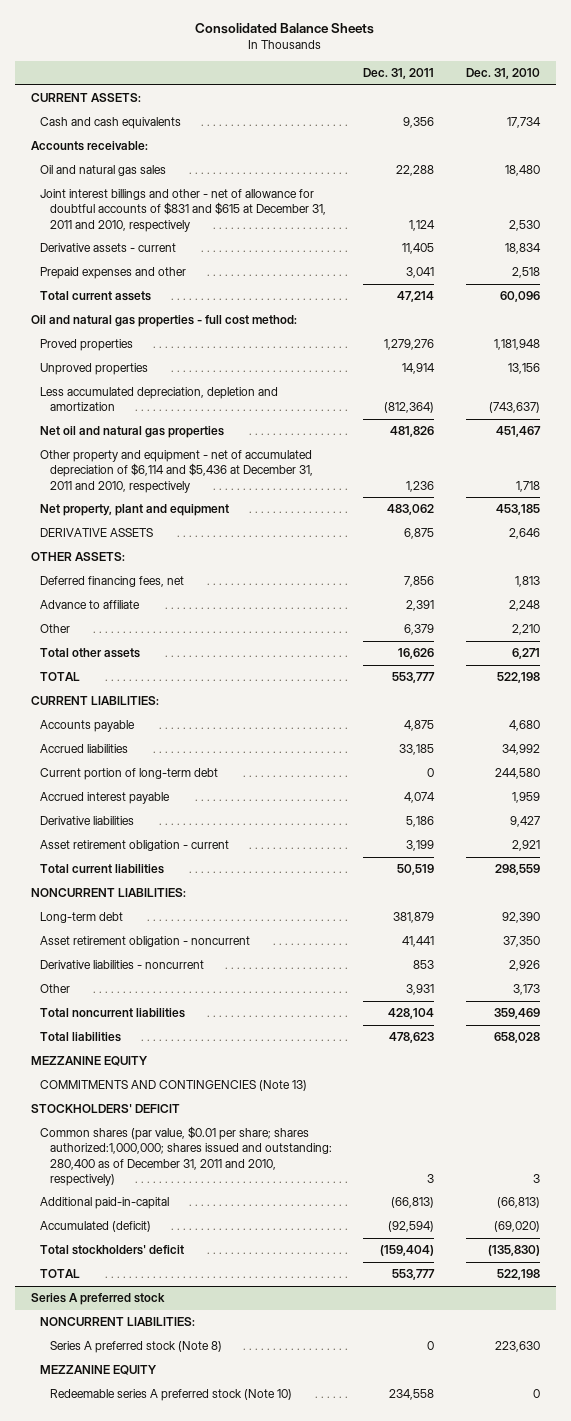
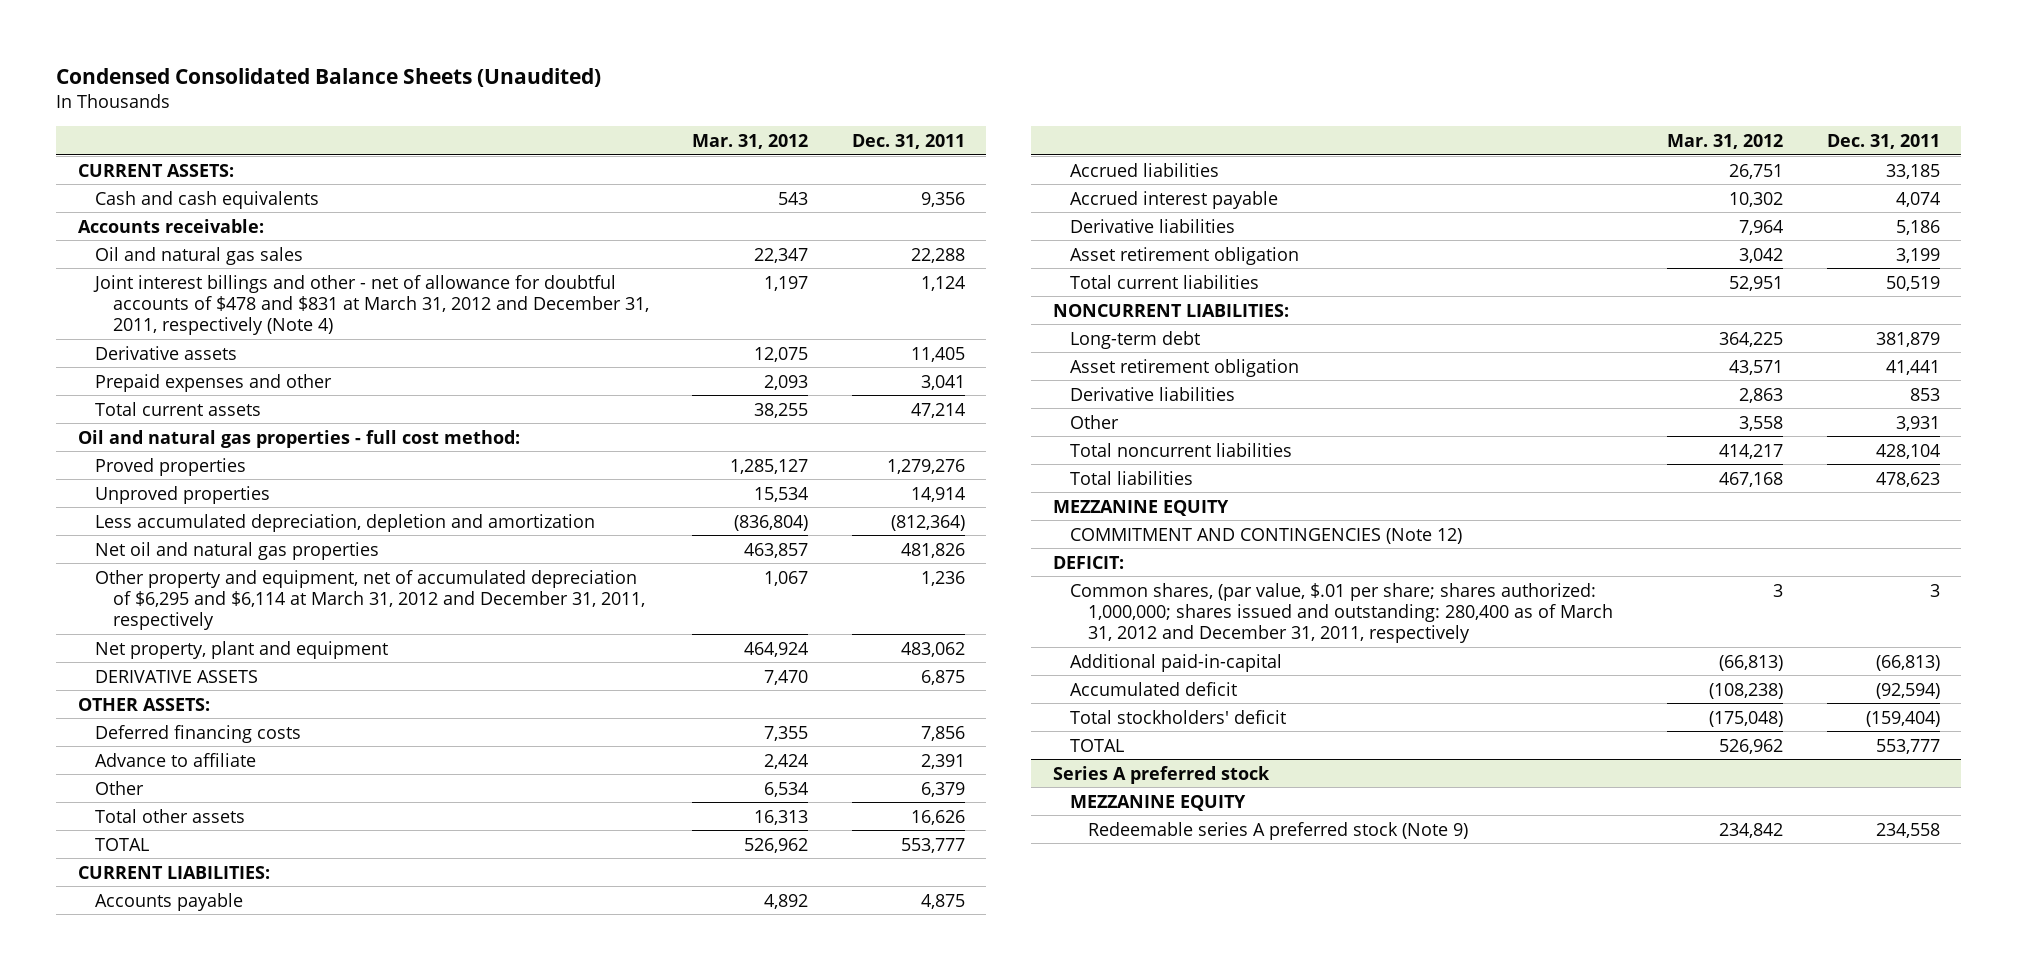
- Consolidated Balance Sheets
+ Condensed Consolidated Balance Sheets (Unaudited)
- | Dec. 31, 2011 | Dec. 31, 2010
+ | Mar. 31, 2012 | Dec. 31, 2011
- Joint interest billings and other - net of allowance for doubtful accounts of $831 and $615 at December 31, 2011 and 2010, respectively | 1,124 | 2,530
- Derivative assets - current | 11,405 | 18,834
+ Joint interest billings and other - net of allowance for doubtful accounts of $478 and $831 at March 31, 2012 and December 31, 2011, respectively (Note 4) | 1,197 | 1,124
+ Derivative assets | 12,075 | 11,405
- Other property and equipment - net of accumulated depreciation of $6,114 and $5,436 at December 31, 2011 and 2010, respectively | 1,236 | 1,718
+ Other property and equipment, net of accumulated depreciation of $6,295 and $6,114 at March 31, 2012 and December 31, 2011, respectively | 1,067 | 1,236
- Deferred financing fees, net | 7,856 | 1,813
+ Deferred financing costs | 7,355 | 7,856
- Current portion of long-term debt | 0 | 244,580
- Asset retirement obligation - current | 3,199 | 2,921
+ Asset retirement obligation | 3,042 | 3,199
- Asset retirement obligation - noncurrent | 41,441 | 37,350
- Derivative liabilities - noncurrent | 853 | 2,926
+ Asset retirement obligation | 43,571 | 41,441
+ Derivative liabilities | 2,863 | 853
- COMMITMENTS AND CONTINGENCIES (Note 13)
- STOCKHOLDERS' DEFICIT
- Common shares (par value, $0.01 per share; shares authorized:1,000,000; shares issued and outstanding: 280,400 as of December 31, 2011 and 2010, respectively) | 3 | 3
+ COMMITMENT AND CONTINGENCIES (Note 12)
+ DEFICIT:
+ Common shares, (par value, $.01 per share; shares authorized: 1,000,000; shares issued and outstanding: 280,400 as of March 31, 2012 and December 31, 2011, respectively | 3 | 3
- Accumulated (deficit) | (92,594) | (69,020)
+ Accumulated deficit | (108,238) | (92,594)
@ Series A preferred stock
- NONCURRENT LIABILITIES:
- Series A preferred stock (Note 8) | 0 | 223,630
- Redeemable series A preferred stock (Note 10) | 234,558 | 0
+ Redeemable series A preferred stock (Note 9) | 234,842 | 234,558

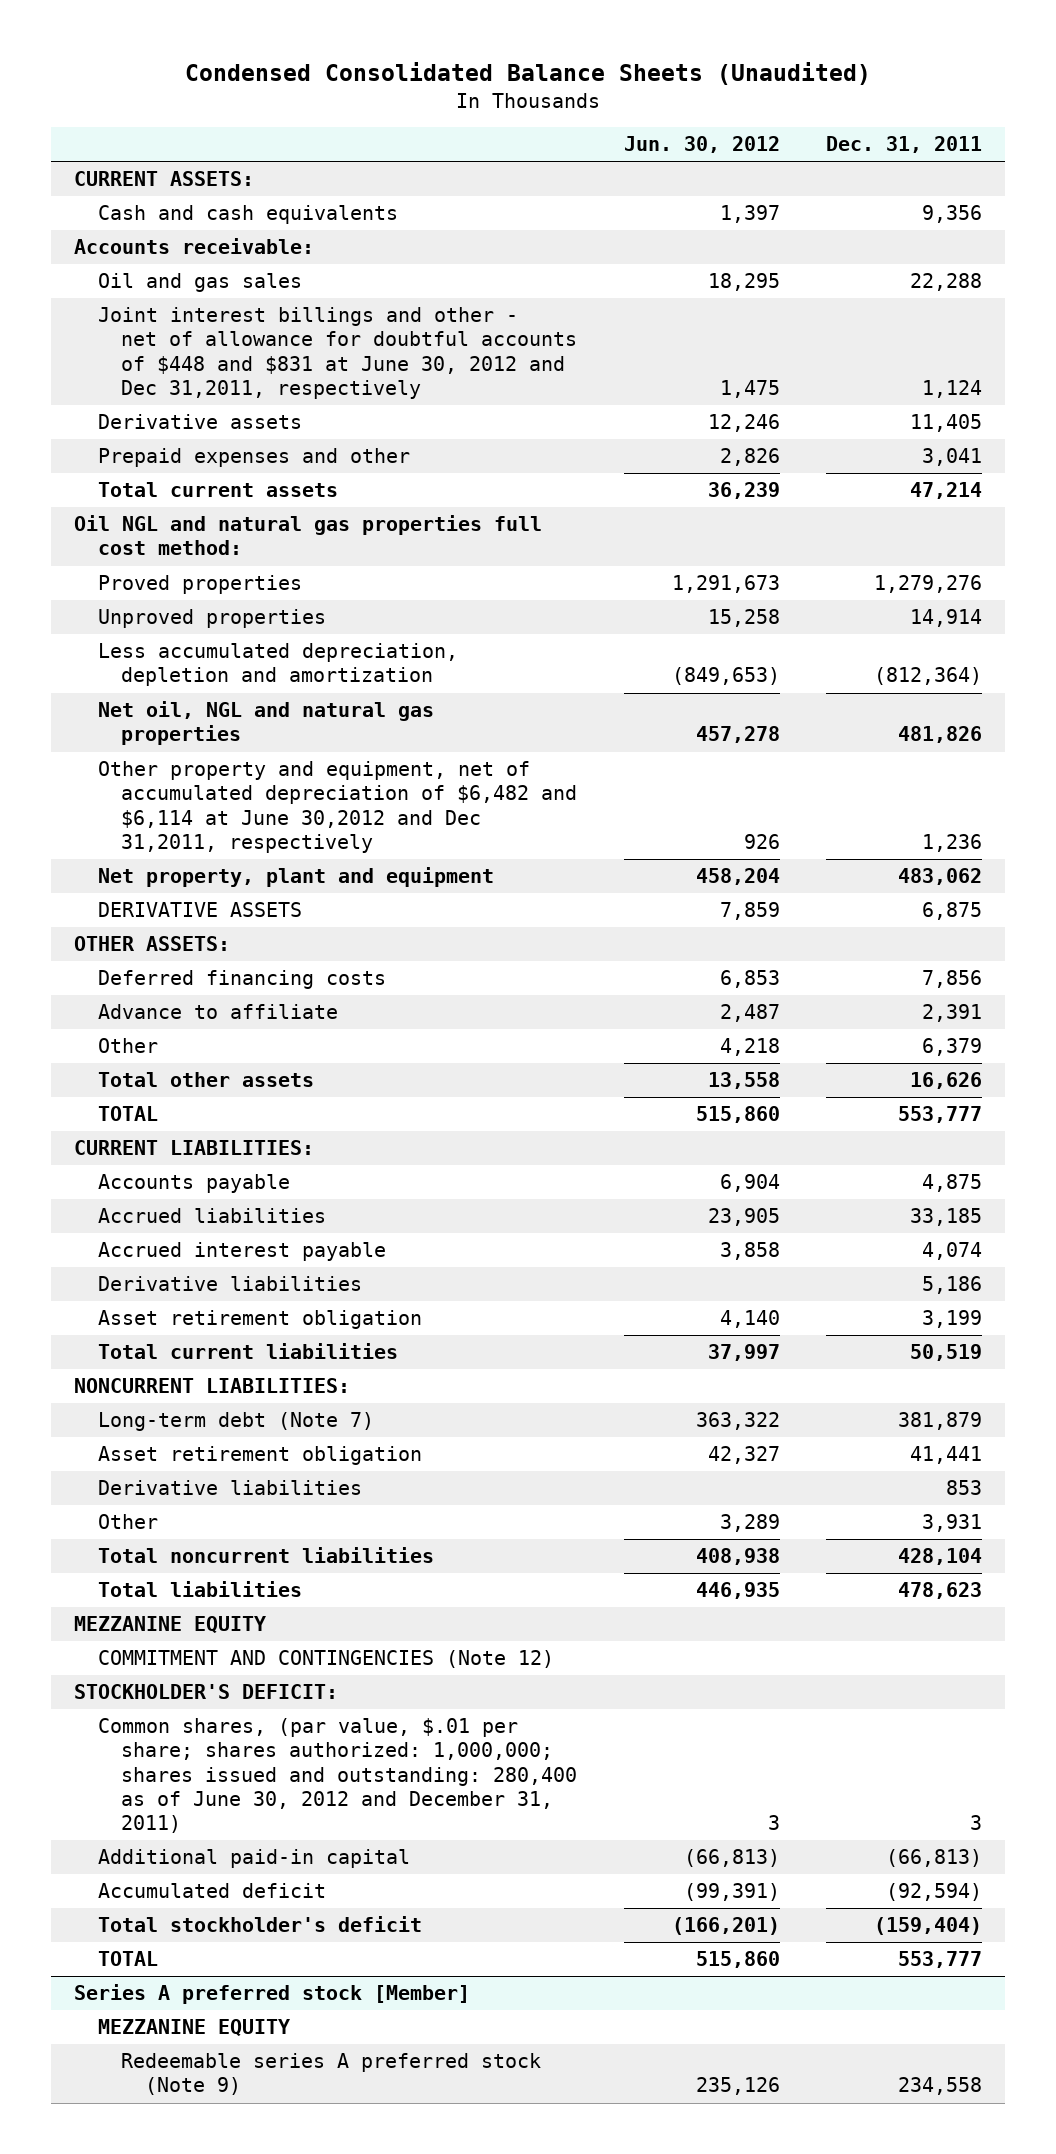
- | Mar. 31, 2012 | Dec. 31, 2011
+ | Jun. 30, 2012 | Dec. 31, 2011
- Oil and natural gas sales | 22,347 | 22,288
- Joint interest billings and other - net of allowance for doubtful accounts of $478 and $831 at March 31, 2012 and December 31, 2011, respectively (Note 4) | 1,197 | 1,124
+ Oil and gas sales | 18,295 | 22,288
+ Joint interest billings and other - net of allowance for doubtful accounts of $448 and $831 at June 30, 2012 and Dec 31,2011, respectively | 1,475 | 1,124
- Oil and natural gas properties - full cost method:
+ Oil NGL and natural gas properties full cost method:
- Net oil and natural gas properties | 463,857 | 481,826
- Other property and equipment, net of accumulated depreciation of $6,295 and $6,114 at March 31, 2012 and December 31, 2011, respectively | 1,067 | 1,236
+ Net oil, NGL and natural gas properties | 457,278 | 481,826
+ Other property and equipment, net of accumulated depreciation of $6,482 and $6,114 at June 30,2012 and Dec 31,2011, respectively | 926 | 1,236
- Long-term debt | 364,225 | 381,879
+ Long-term debt (Note 7) | 363,322 | 381,879
- DEFICIT:
- Common shares, (par value, $.01 per share; shares authorized: 1,000,000; shares issued and outstanding: 280,400 as of March 31, 2012 and December 31, 2011, respectively | 3 | 3
- Additional paid-in-capital | (66,813) | (66,813)
+ STOCKHOLDER'S DEFICIT:
+ Common shares, (par value, $.01 per share; shares authorized: 1,000,000; shares issued and outstanding: 280,400 as of June 30, 2012 and December 31, 2011) | 3 | 3
+ Additional paid-in capital | (66,813) | (66,813)
- Total stockholders' deficit | (175,048) | (159,404)
+ Total stockholder's deficit | (166,201) | (159,404)
- Series A preferred stock
+ Series A preferred stock [Member]

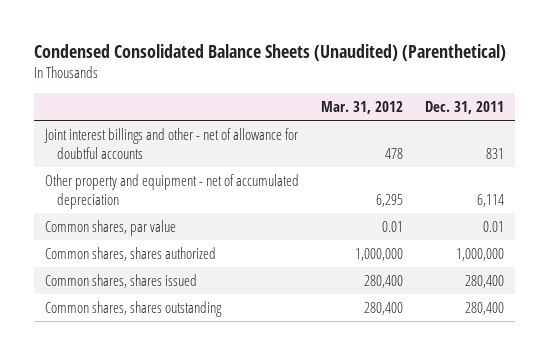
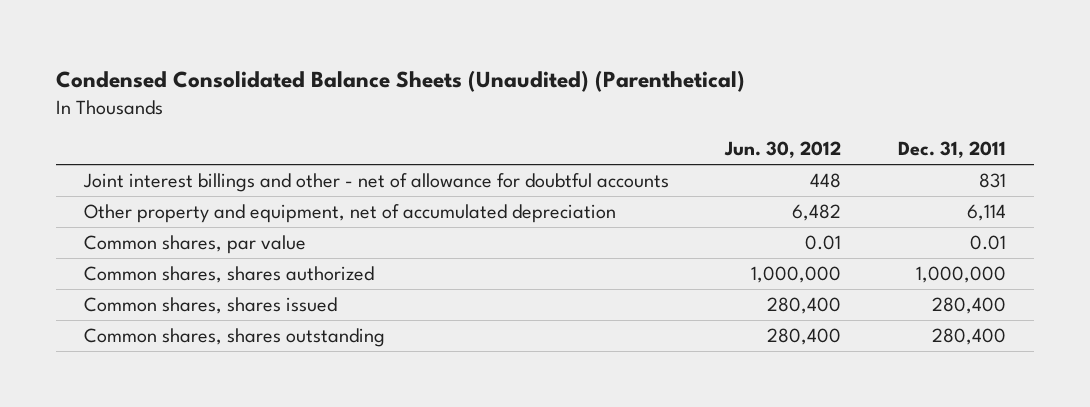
- | Mar. 31, 2012 | Dec. 31, 2011
+ | Jun. 30, 2012 | Dec. 31, 2011
- Other property and equipment - net of accumulated depreciation | 6,295 | 6,114
+ Other property and equipment, net of accumulated depreciation | 6,482 | 6,114

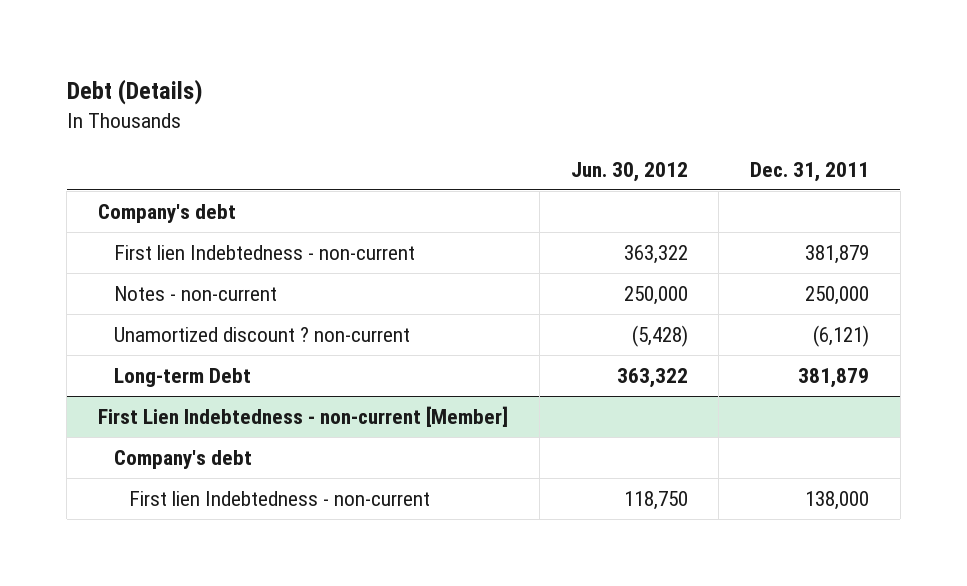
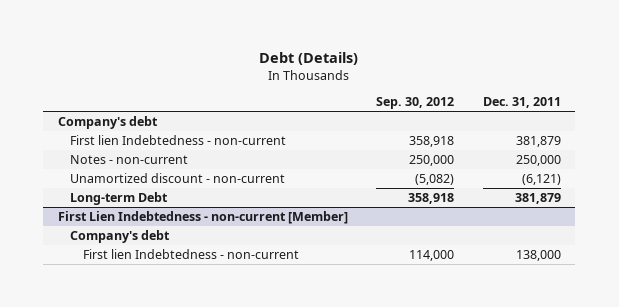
- | Jun. 30, 2012 | Dec. 31, 2011
+ | Sep. 30, 2012 | Dec. 31, 2011
- Unamortized discount ? non-current | (5,428) | (6,121)
+ Unamortized discount - non-current | (5,082) | (6,121)

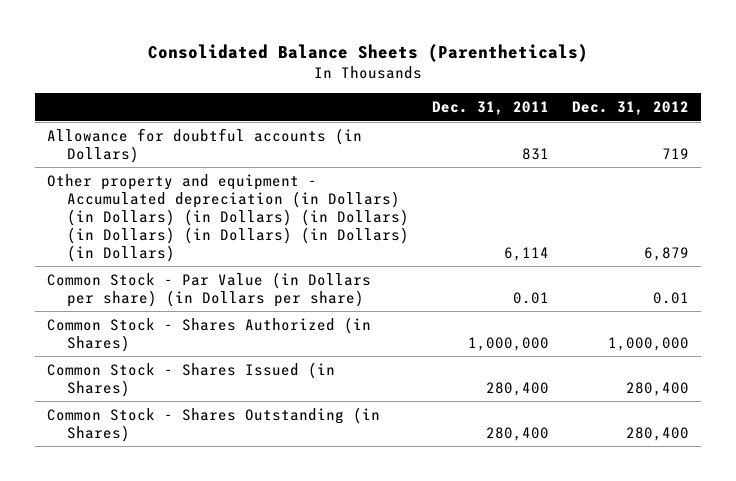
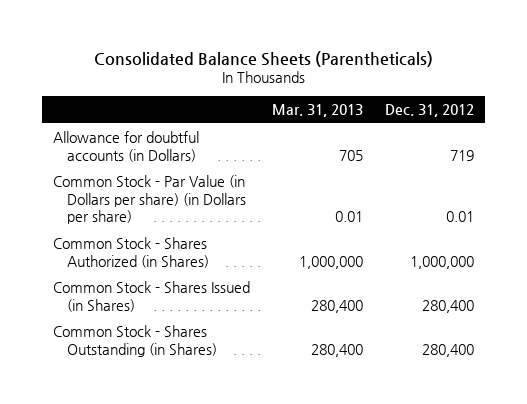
- | Dec. 31, 2011 | Dec. 31, 2012
+ | Mar. 31, 2013 | Dec. 31, 2012
- Other property and equipment - Accumulated depreciation (in Dollars) (in Dollars) (in Dollars) (in Dollars) (in Dollars) (in Dollars) (in Dollars) (in Dollars) | 6,114 | 6,879

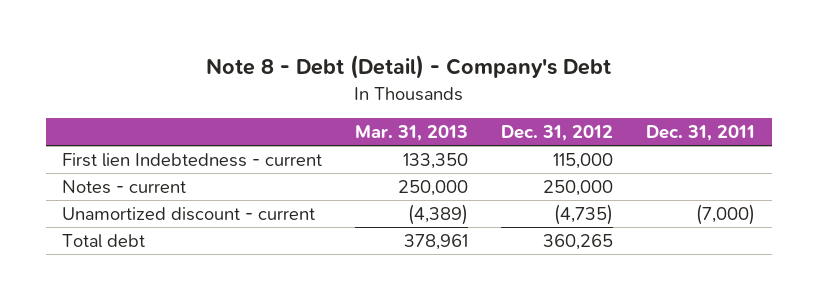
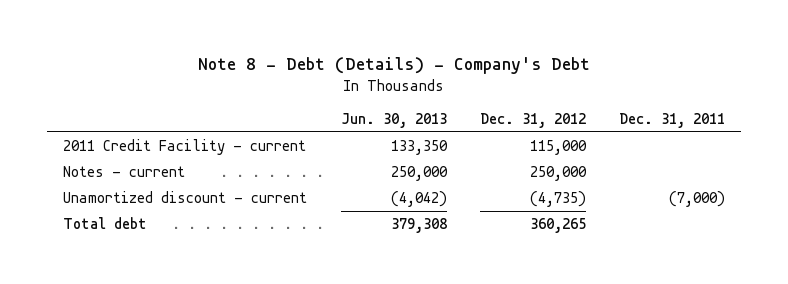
- Note 8 - Debt (Detail) - Company's Debt
+ Note 8 - Debt (Details) - Company's Debt
- | Mar. 31, 2013 | Dec. 31, 2012 | Dec. 31, 2011
+ | Jun. 30, 2013 | Dec. 31, 2012 | Dec. 31, 2011
- First lien Indebtedness - current | 133,350 | 115,000 |
+ 2011 Credit Facility - current | 133,350 | 115,000 |

